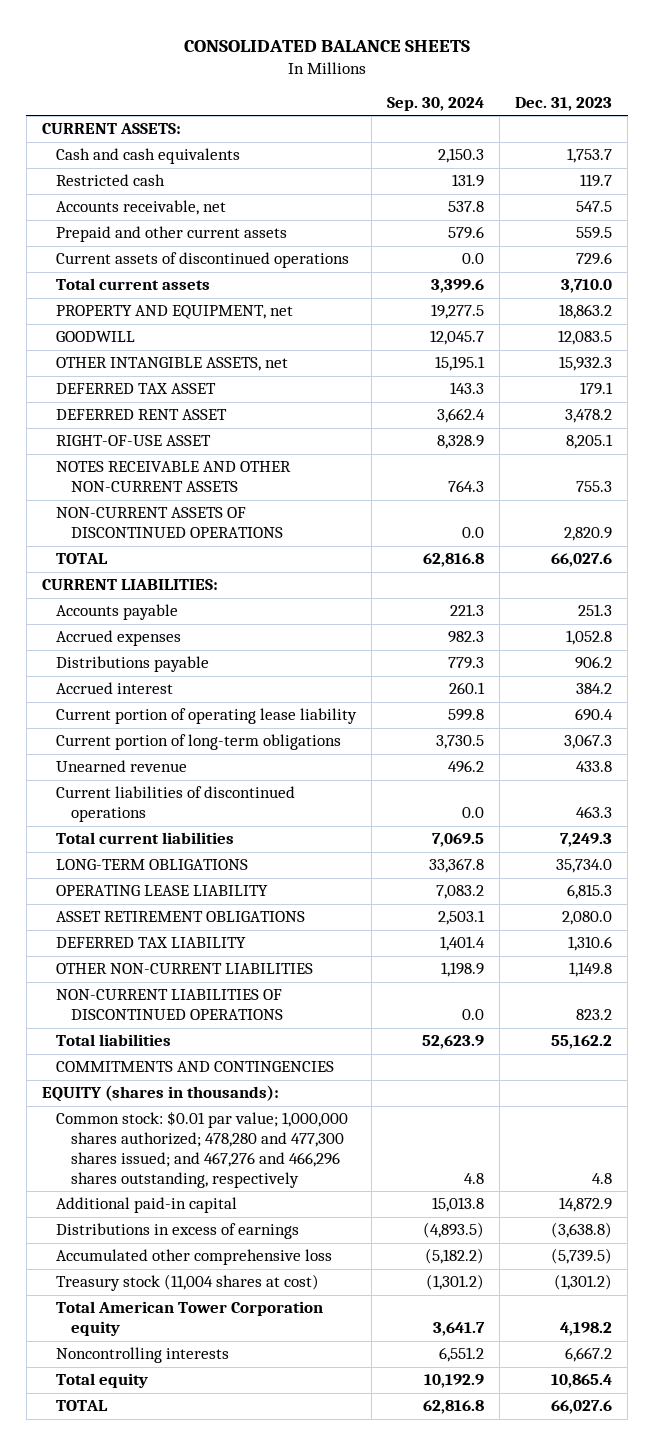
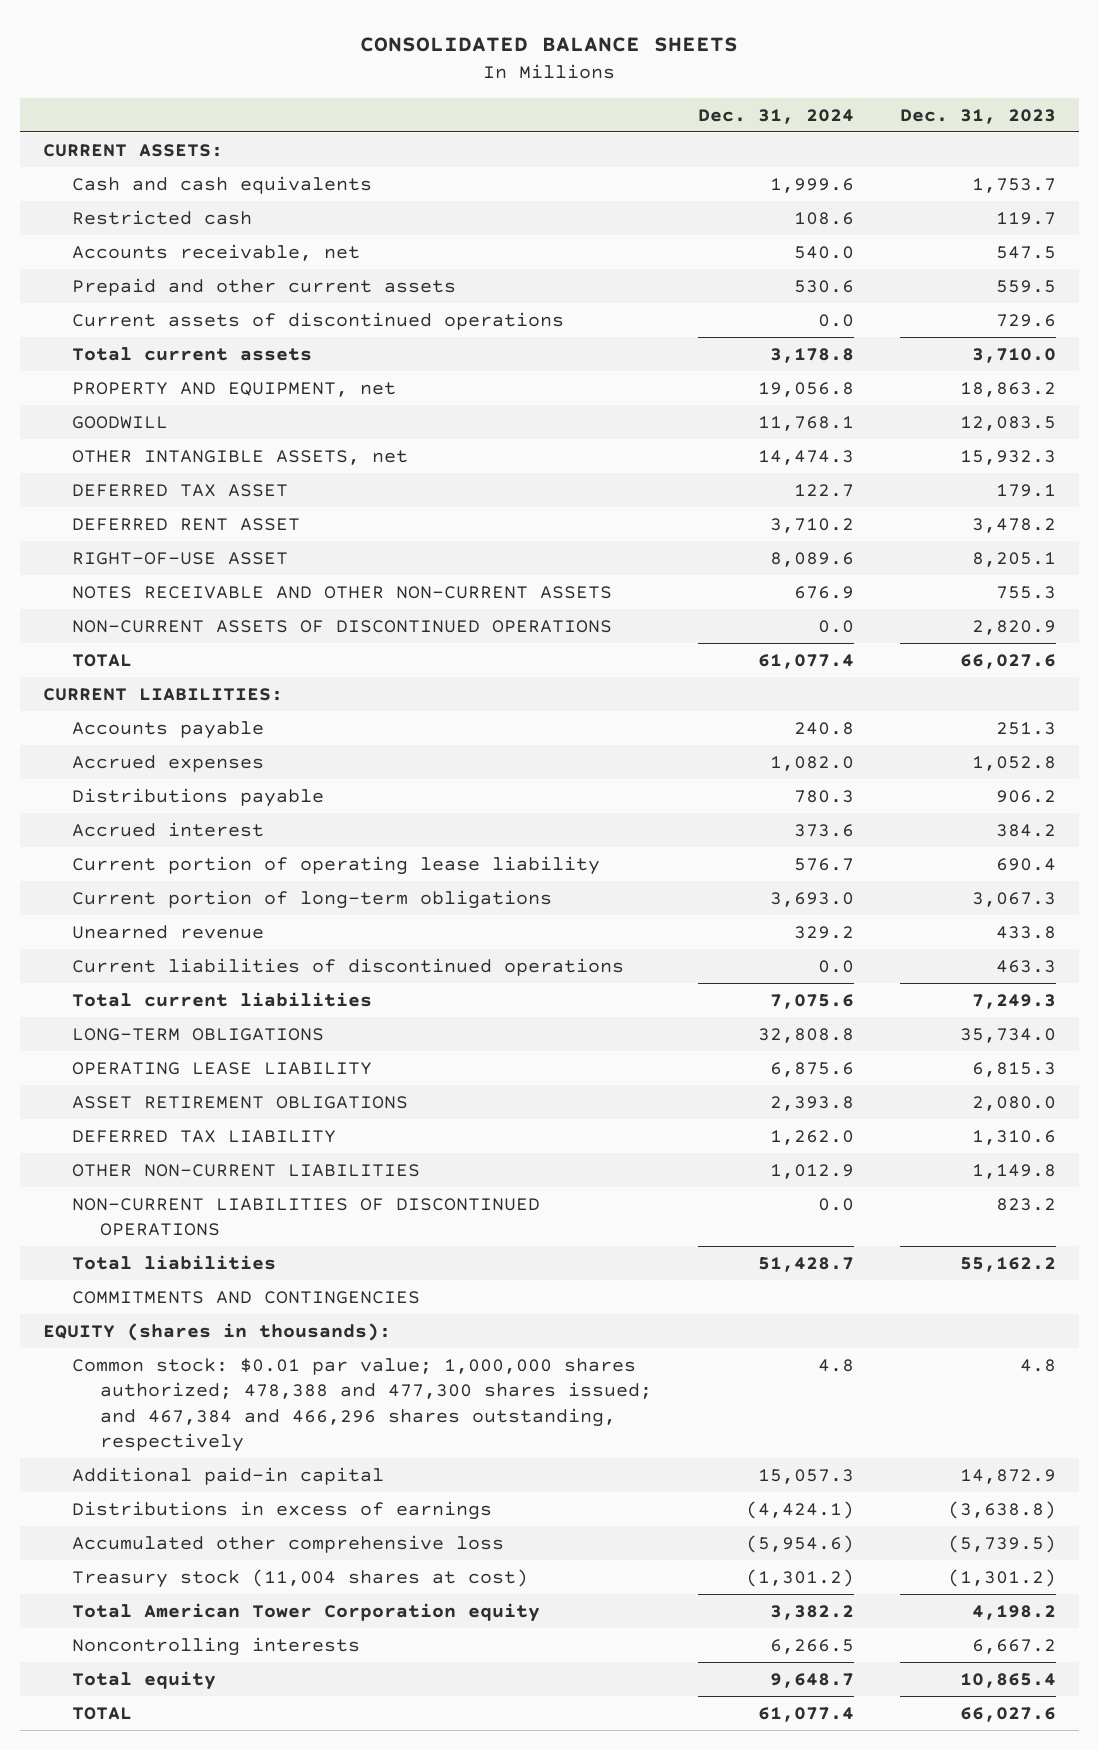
- | Sep. 30, 2024 | Dec. 31, 2023
+ | Dec. 31, 2024 | Dec. 31, 2023
- Common stock: $0.01 par value; 1,000,000 shares authorized; 478,280 and 477,300 shares issued; and 467,276 and 466,296 shares outstanding, respectively | 4.8 | 4.8
+ Common stock: $0.01 par value; 1,000,000 shares authorized; 478,388 and 477,300 shares issued; and 467,384 and 466,296 shares outstanding, respectively | 4.8 | 4.8

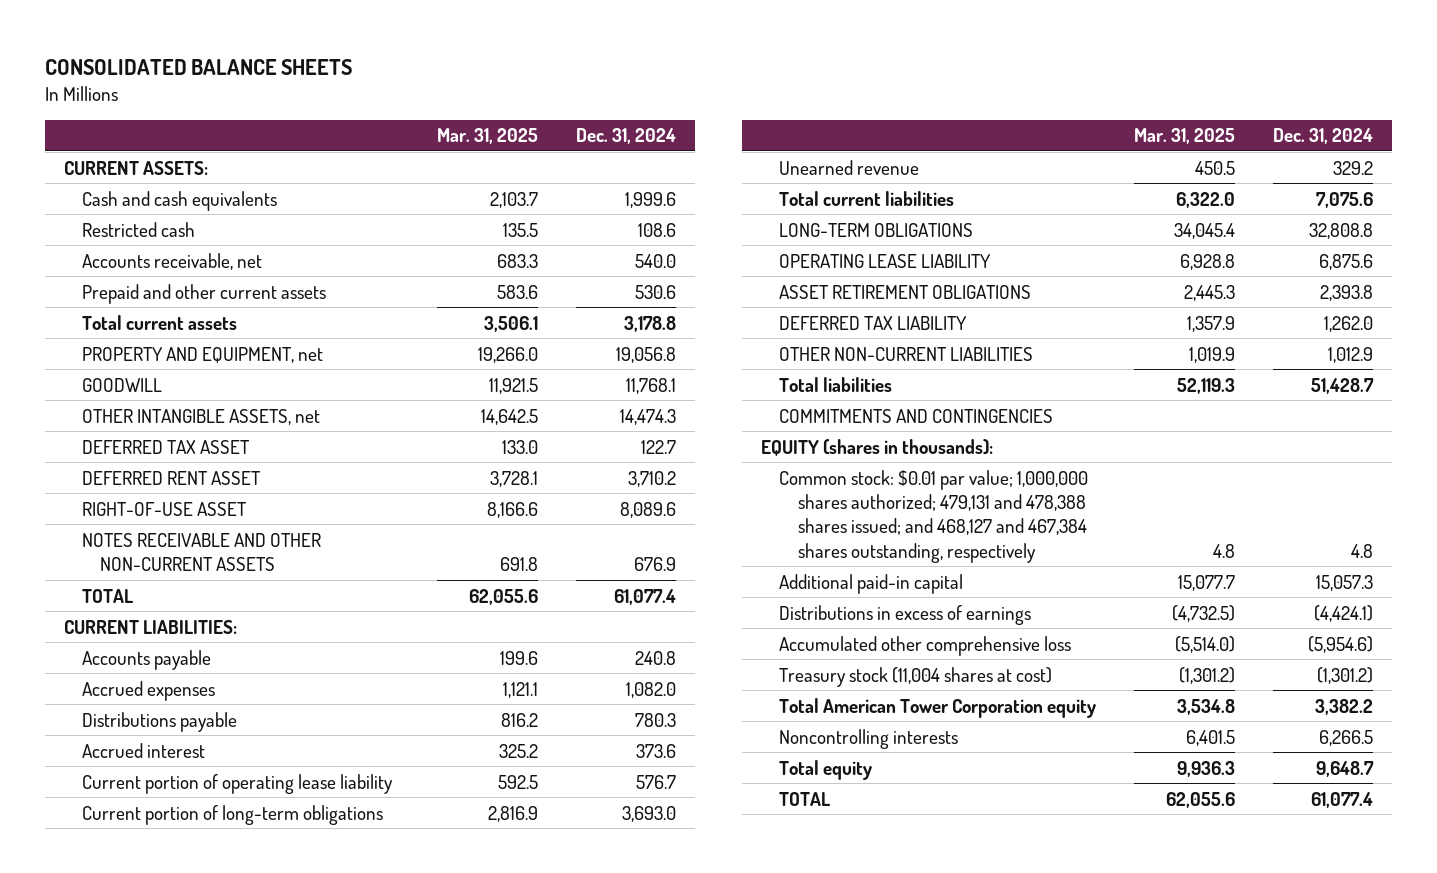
- | Dec. 31, 2024 | Dec. 31, 2023
+ | Mar. 31, 2025 | Dec. 31, 2024
- Current assets of discontinued operations | 0.0 | 729.6
- NON-CURRENT ASSETS OF DISCONTINUED OPERATIONS | 0.0 | 2,820.9
- Current liabilities of discontinued operations | 0.0 | 463.3
- NON-CURRENT LIABILITIES OF DISCONTINUED OPERATIONS | 0.0 | 823.2
- Common stock: $0.01 par value; 1,000,000 shares authorized; 478,388 and 477,300 shares issued; and 467,384 and 466,296 shares outstanding, respectively | 4.8 | 4.8
+ Common stock: $0.01 par value; 1,000,000 shares authorized; 479,131 and 478,388 shares issued; and 468,127 and 467,384 shares outstanding, respectively | 4.8 | 4.8

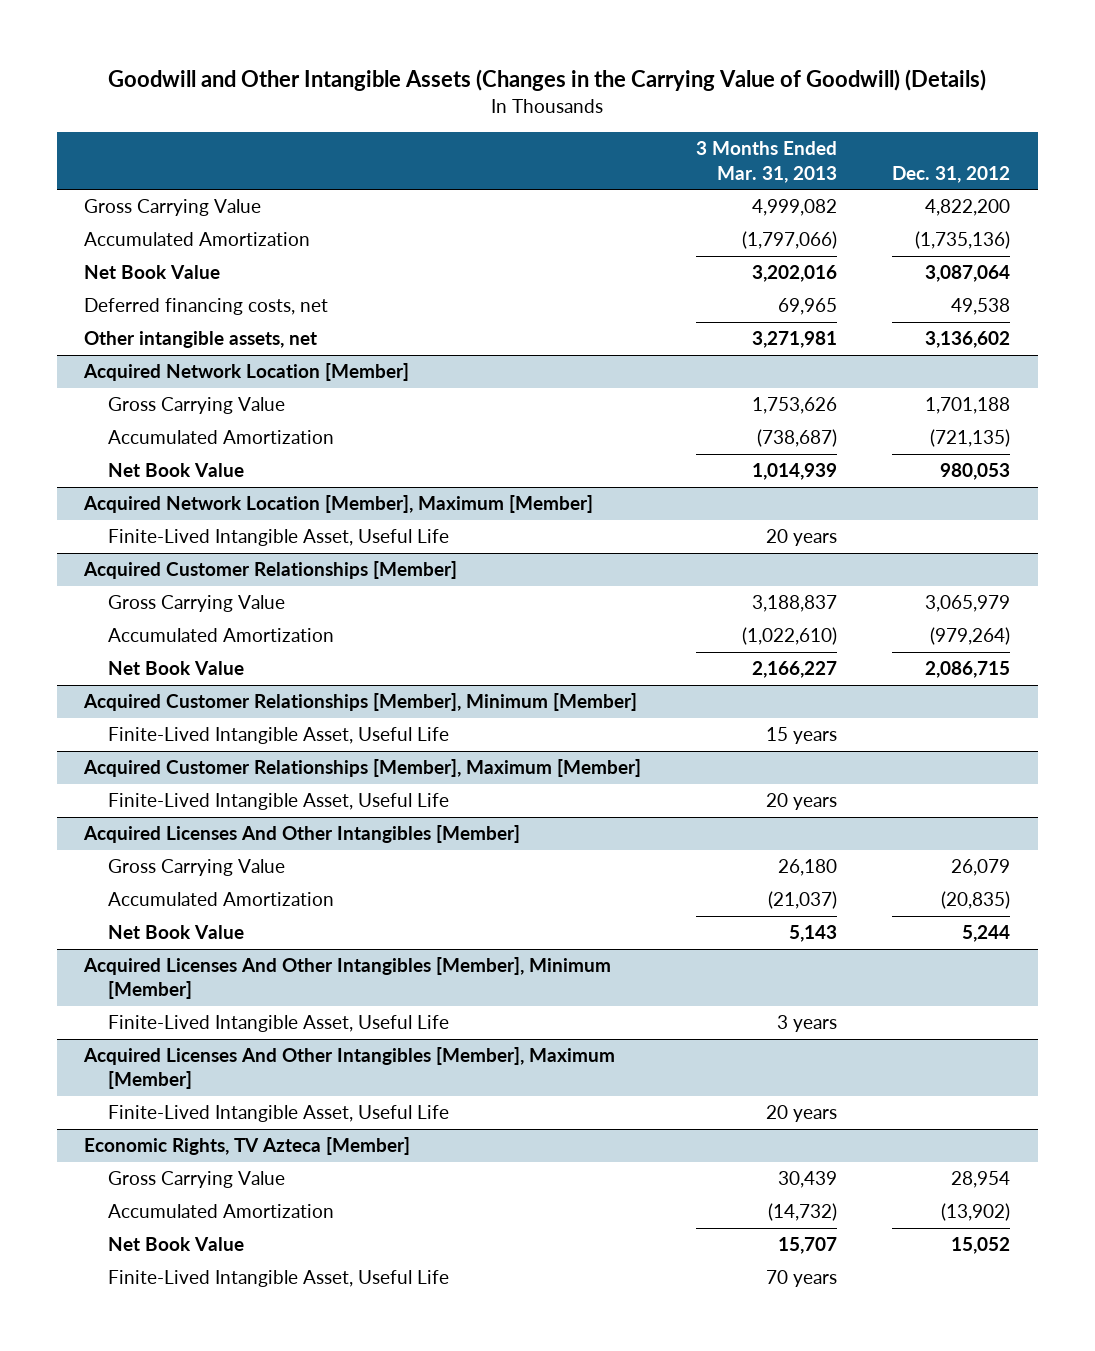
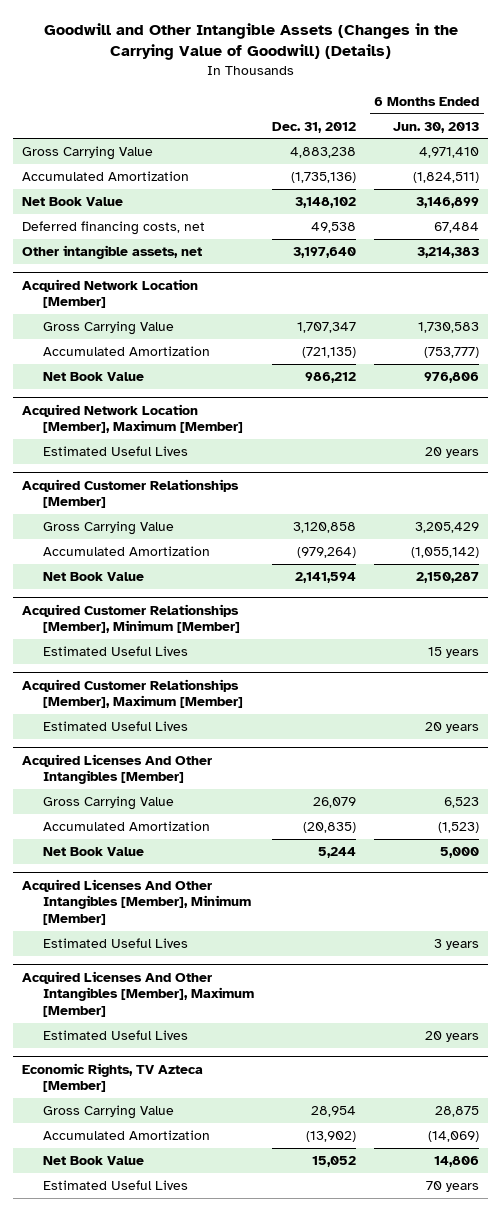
- | 3 Months Ended Mar. 31, 2013 | Dec. 31, 2012
+ | Dec. 31, 2012 | 6 Months Ended Jun. 30, 2013
- Gross Carrying Value | 4,999,082 | 4,822,200
+ Gross Carrying Value | 4,883,238 | 4,971,410
- Net Book Value | 3,202,016 | 3,087,064
+ Net Book Value | 3,148,102 | 3,146,899
- Other intangible assets, net | 3,271,981 | 3,136,602
+ Other intangible assets, net | 3,197,640 | 3,214,383
@ Acquired Network Location [Member]
- Gross Carrying Value | 1,753,626 | 1,701,188
+ Gross Carrying Value | 1,707,347 | 1,730,583
- Net Book Value | 1,014,939 | 980,053
+ Net Book Value | 986,212 | 976,806
@ Acquired Network Location [Member], Maximum [Member]
- Finite-Lived Intangible Asset, Useful Life | 20 years |
+ Estimated Useful Lives | | 20 years
@ Acquired Customer Relationships [Member]
- Gross Carrying Value | 3,188,837 | 3,065,979
+ Gross Carrying Value | 3,120,858 | 3,205,429
- Net Book Value | 2,166,227 | 2,086,715
+ Net Book Value | 2,141,594 | 2,150,287
@ Acquired Customer Relationships [Member], Minimum [Member]
- Finite-Lived Intangible Asset, Useful Life | 15 years |
+ Estimated Useful Lives | | 15 years
@ Acquired Customer Relationships [Member], Maximum [Member]
- Finite-Lived Intangible Asset, Useful Life | 20 years |
+ Estimated Useful Lives | | 20 years
@ Acquired Licenses And Other Intangibles [Member], Minimum [Member]
- Finite-Lived Intangible Asset, Useful Life | 3 years |
+ Estimated Useful Lives | | 3 years
@ Acquired Licenses And Other Intangibles [Member], Maximum [Member]
- Finite-Lived Intangible Asset, Useful Life | 20 years |
+ Estimated Useful Lives | | 20 years
@ Economic Rights, TV Azteca [Member]
- Finite-Lived Intangible Asset, Useful Life | 70 years |
+ Estimated Useful Lives | | 70 years

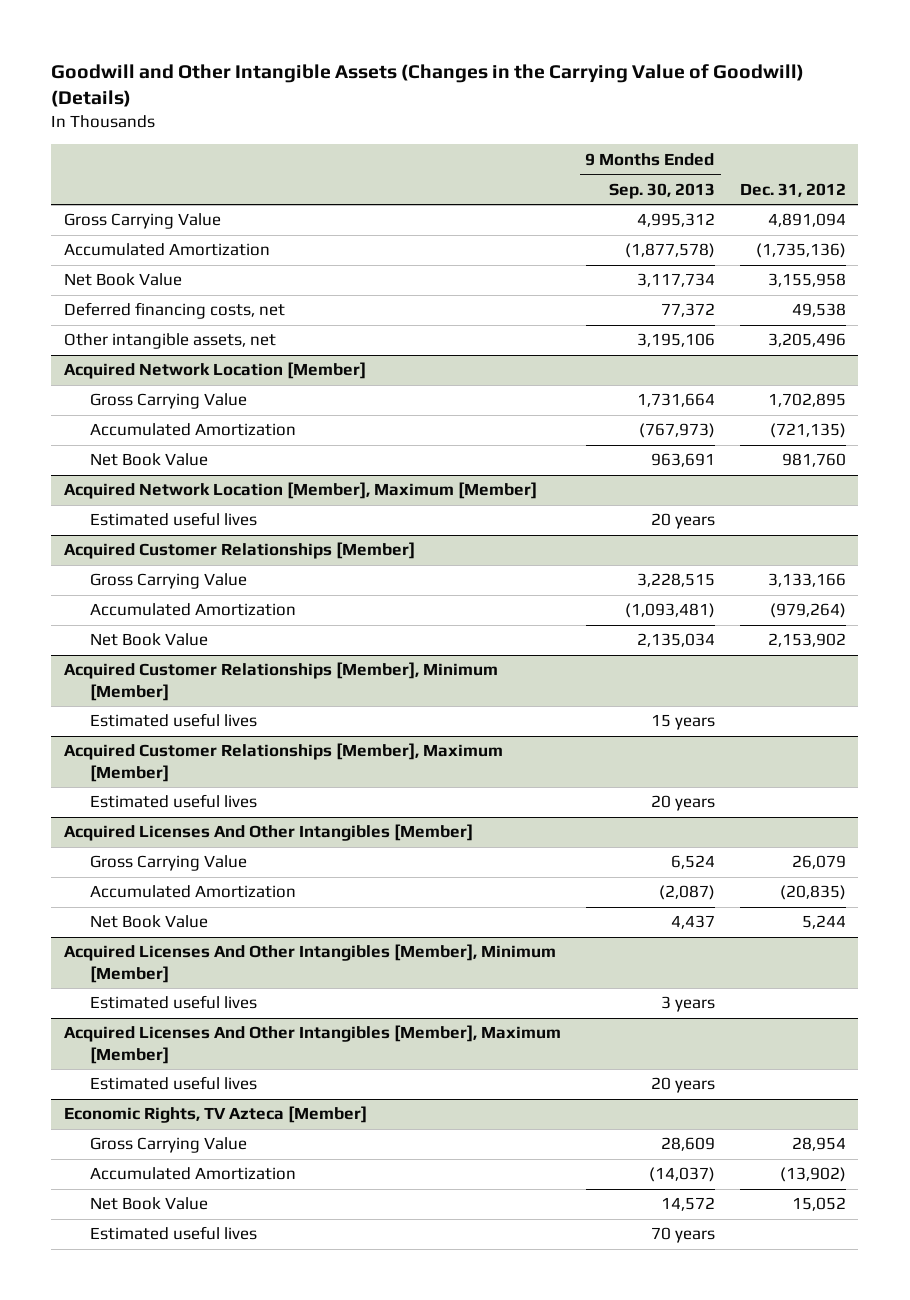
- | Dec. 31, 2012 | 6 Months Ended Jun. 30, 2013
+ | 9 Months Ended Sep. 30, 2013 | Dec. 31, 2012
- Gross Carrying Value | 4,883,238 | 4,971,410
+ Gross Carrying Value | 4,995,312 | 4,891,094
- Net Book Value | 3,148,102 | 3,146,899
+ Net Book Value | 3,117,734 | 3,155,958
- Other intangible assets, net | 3,197,640 | 3,214,383
+ Other intangible assets, net | 3,195,106 | 3,205,496
@ Acquired Network Location [Member]
- Gross Carrying Value | 1,707,347 | 1,730,583
+ Gross Carrying Value | 1,731,664 | 1,702,895
- Net Book Value | 986,212 | 976,806
+ Net Book Value | 963,691 | 981,760
@ Acquired Network Location [Member], Maximum [Member]
- Estimated Useful Lives | | 20 years
+ Estimated useful lives | 20 years |
@ Acquired Customer Relationships [Member]
- Gross Carrying Value | 3,120,858 | 3,205,429
+ Gross Carrying Value | 3,228,515 | 3,133,166
- Net Book Value | 2,141,594 | 2,150,287
+ Net Book Value | 2,135,034 | 2,153,902
@ Acquired Customer Relationships [Member], Minimum [Member]
- Estimated Useful Lives | | 15 years
+ Estimated useful lives | 15 years |
@ Acquired Customer Relationships [Member], Maximum [Member]
- Estimated Useful Lives | | 20 years
+ Estimated useful lives | 20 years |
@ Acquired Licenses And Other Intangibles [Member], Minimum [Member]
- Estimated Useful Lives | | 3 years
+ Estimated useful lives | 3 years |
@ Acquired Licenses And Other Intangibles [Member], Maximum [Member]
- Estimated Useful Lives | | 20 years
+ Estimated useful lives | 20 years |
@ Economic Rights, TV Azteca [Member]
- Estimated Useful Lives | | 70 years
+ Estimated useful lives | 70 years |

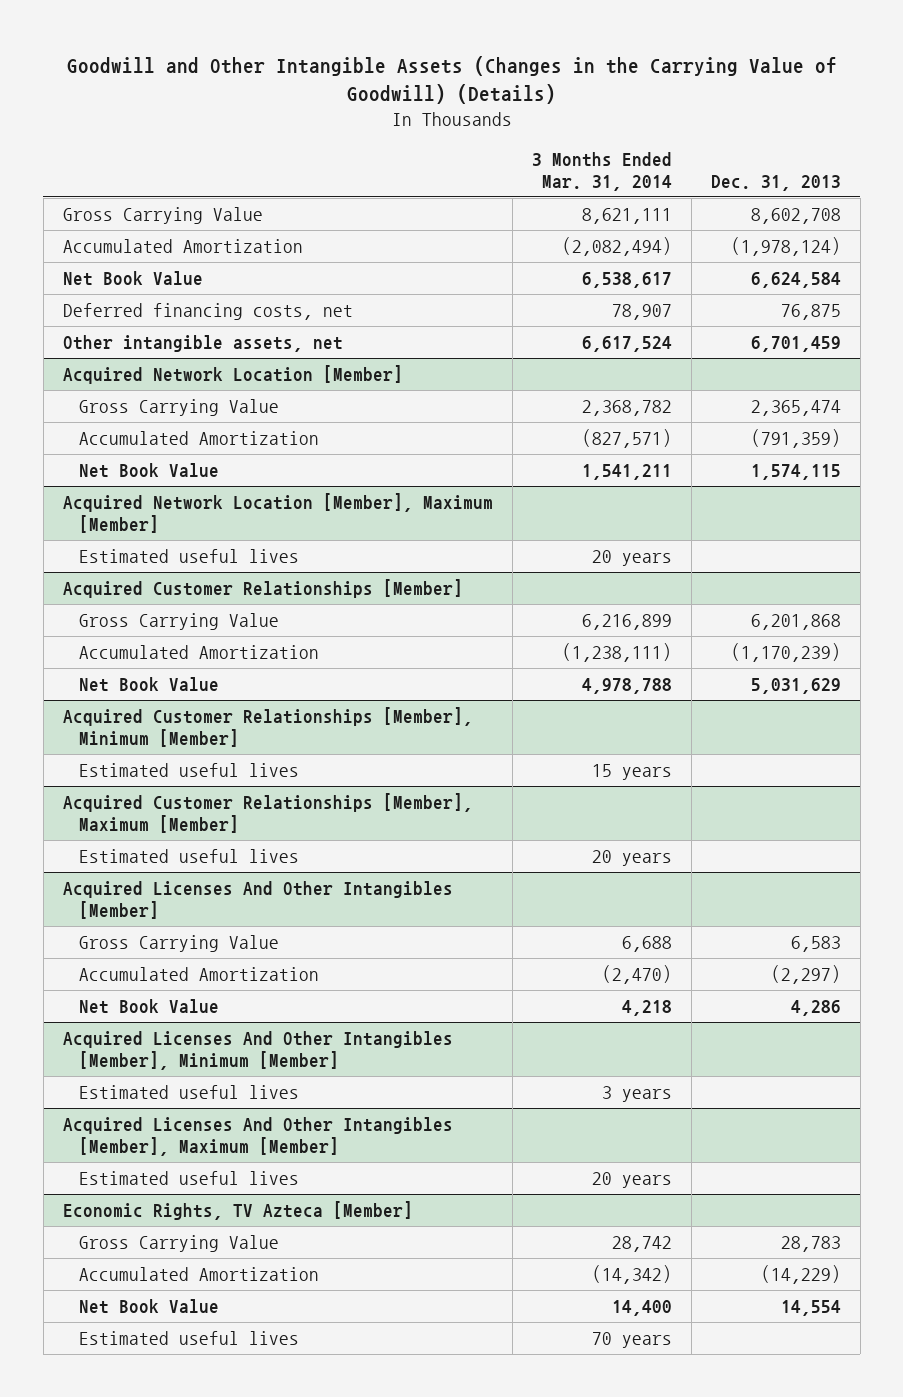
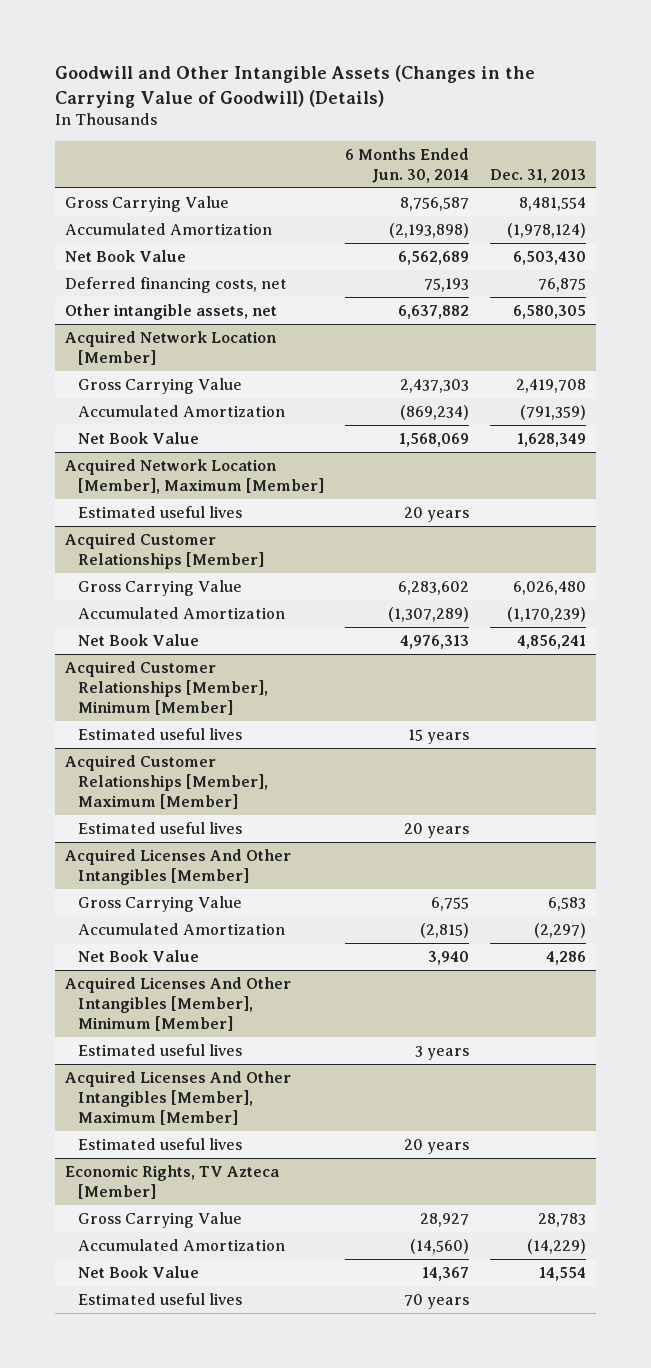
- | 3 Months Ended Mar. 31, 2014 | Dec. 31, 2013
+ | 6 Months Ended Jun. 30, 2014 | Dec. 31, 2013
- Gross Carrying Value | 8,621,111 | 8,602,708
+ Gross Carrying Value | 8,756,587 | 8,481,554
- Net Book Value | 6,538,617 | 6,624,584
+ Net Book Value | 6,562,689 | 6,503,430
- Other intangible assets, net | 6,617,524 | 6,701,459
+ Other intangible assets, net | 6,637,882 | 6,580,305
@ Acquired Network Location [Member]
- Gross Carrying Value | 2,368,782 | 2,365,474
+ Gross Carrying Value | 2,437,303 | 2,419,708
- Net Book Value | 1,541,211 | 1,574,115
+ Net Book Value | 1,568,069 | 1,628,349
@ Acquired Customer Relationships [Member]
- Gross Carrying Value | 6,216,899 | 6,201,868
+ Gross Carrying Value | 6,283,602 | 6,026,480
- Net Book Value | 4,978,788 | 5,031,629
+ Net Book Value | 4,976,313 | 4,856,241

